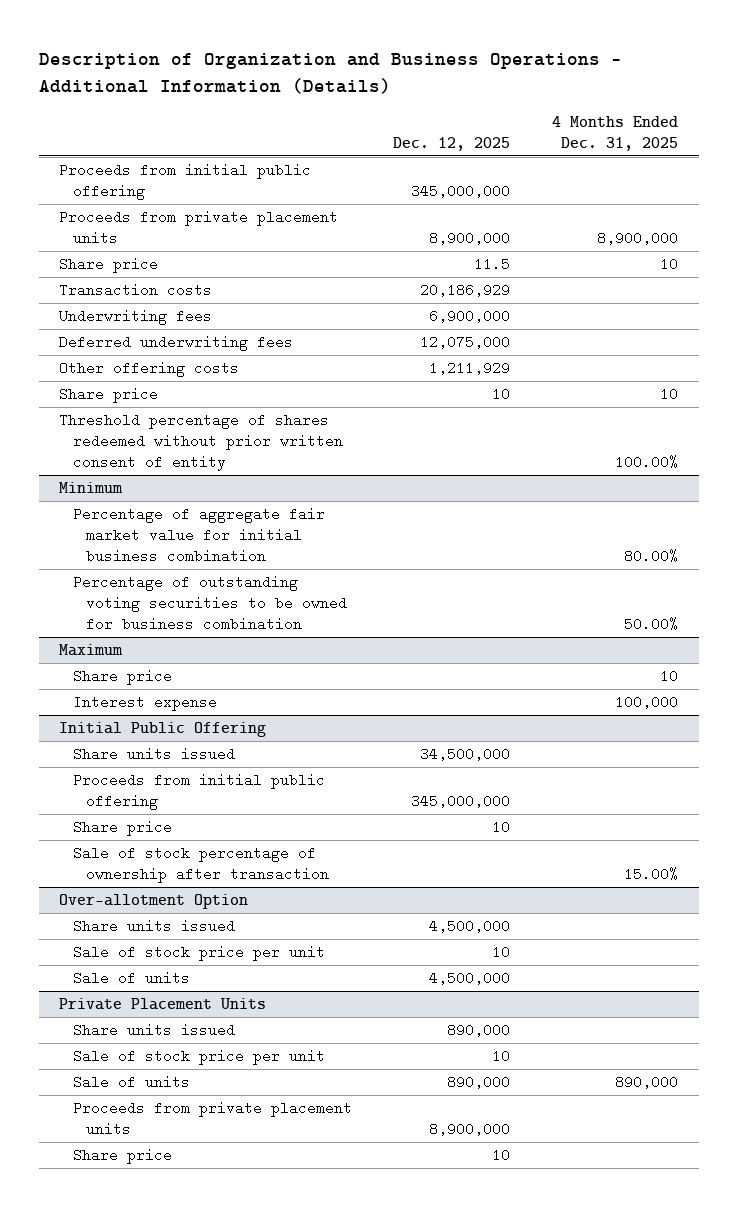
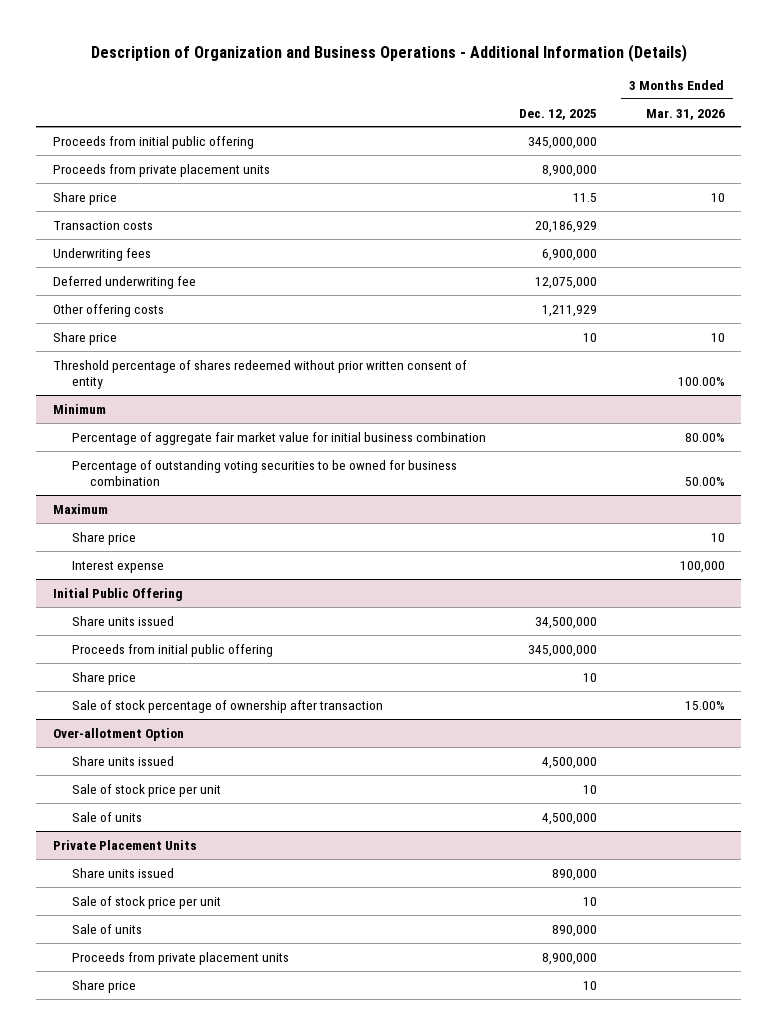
- | Dec. 12, 2025 | 4 Months Ended Dec. 31, 2025
+ | Dec. 12, 2025 | 3 Months Ended Mar. 31, 2026
- Deferred underwriting fees | 12,075,000 |
+ Deferred underwriting fee | 12,075,000 |

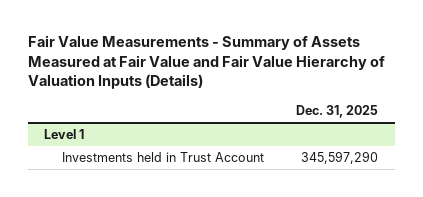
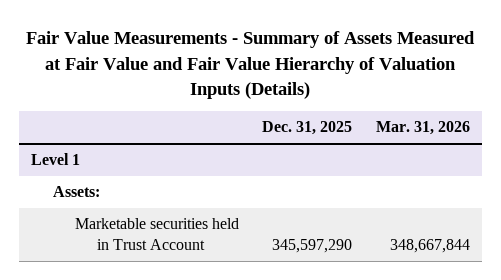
- | Dec. 31, 2025
+ | Dec. 31, 2025 | Mar. 31, 2026
@ Level 1
- Investments held in Trust Account | 345,597,290
+ Assets:
+ Marketable securities held in Trust Account | 345,597,290 | 348,667,844

